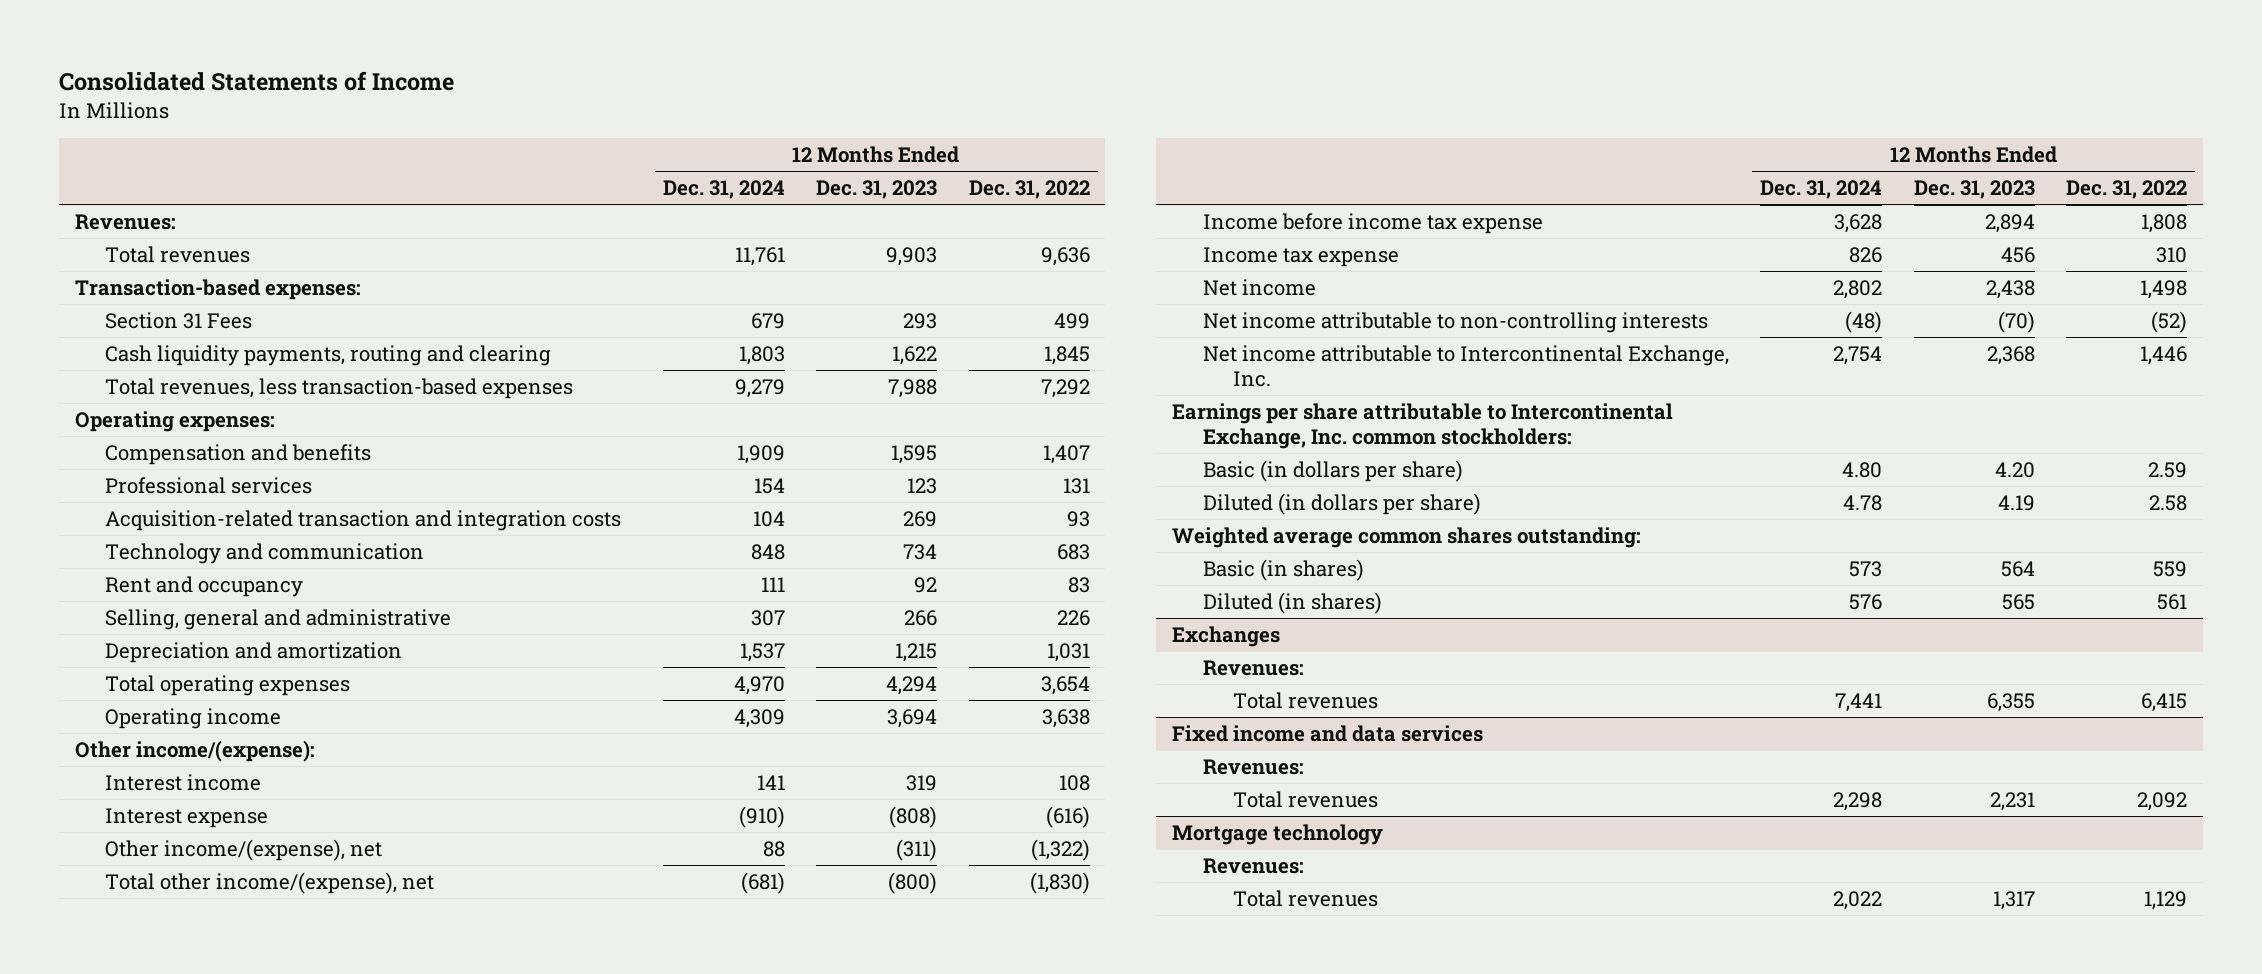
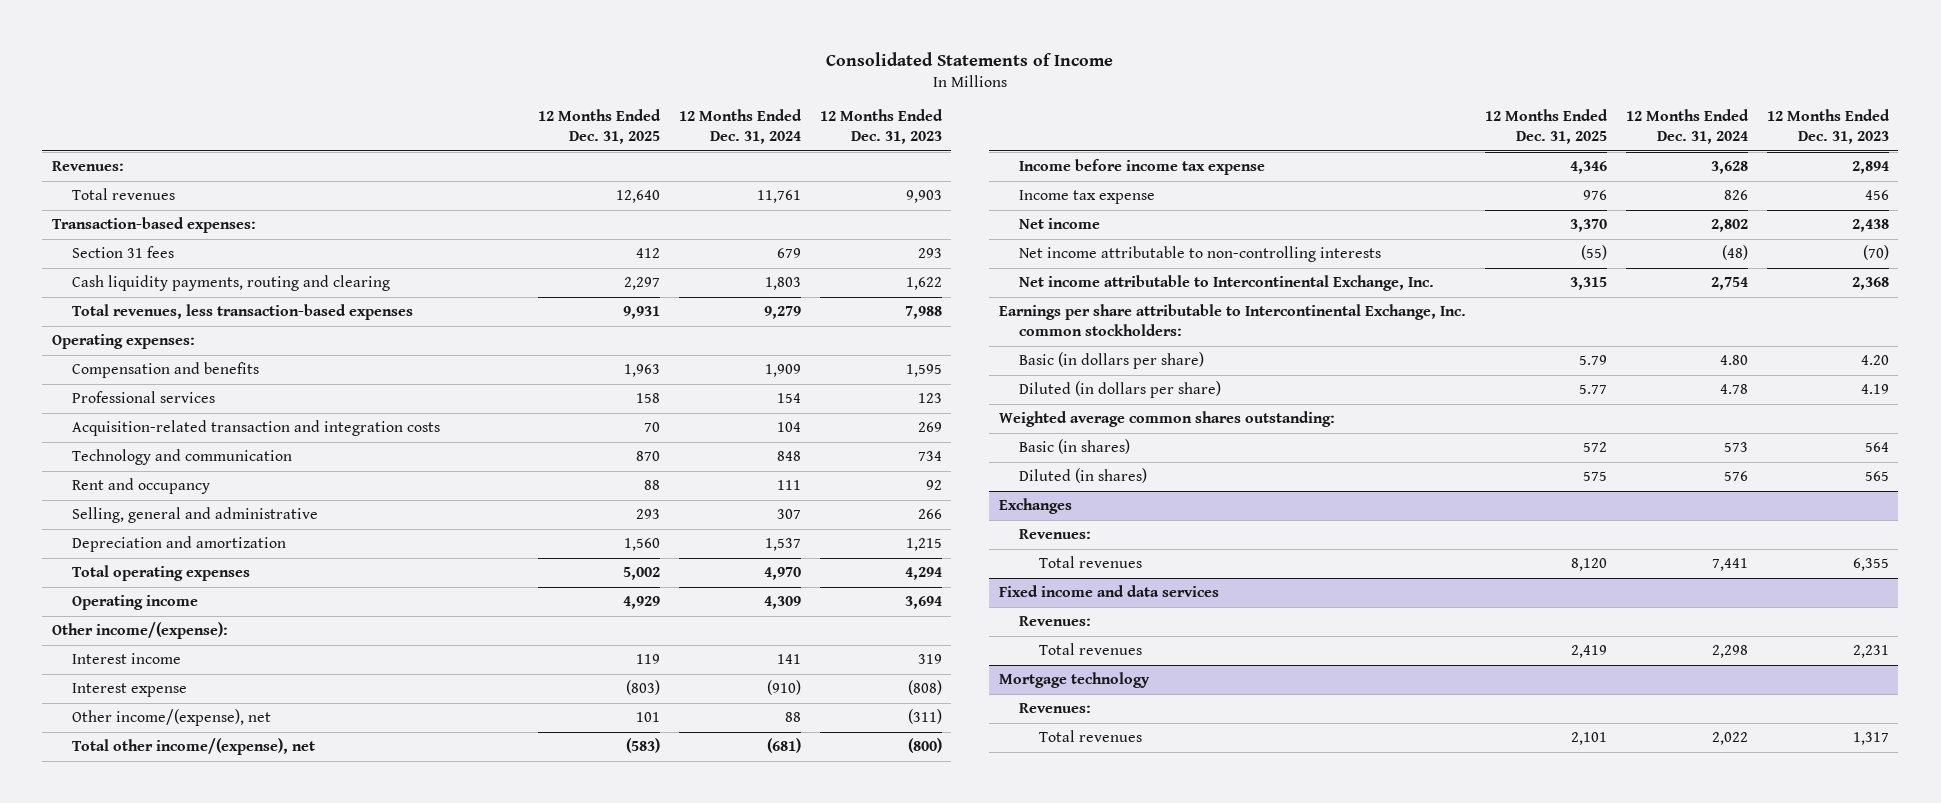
- | 12 Months Ended Dec. 31, 2024 | 12 Months Ended Dec. 31, 2023 | 12 Months Ended Dec. 31, 2022
+ | 12 Months Ended Dec. 31, 2025 | 12 Months Ended Dec. 31, 2024 | 12 Months Ended Dec. 31, 2023
- Section 31 Fees | 679 | 293 | 499
+ Section 31 fees | 412 | 679 | 293

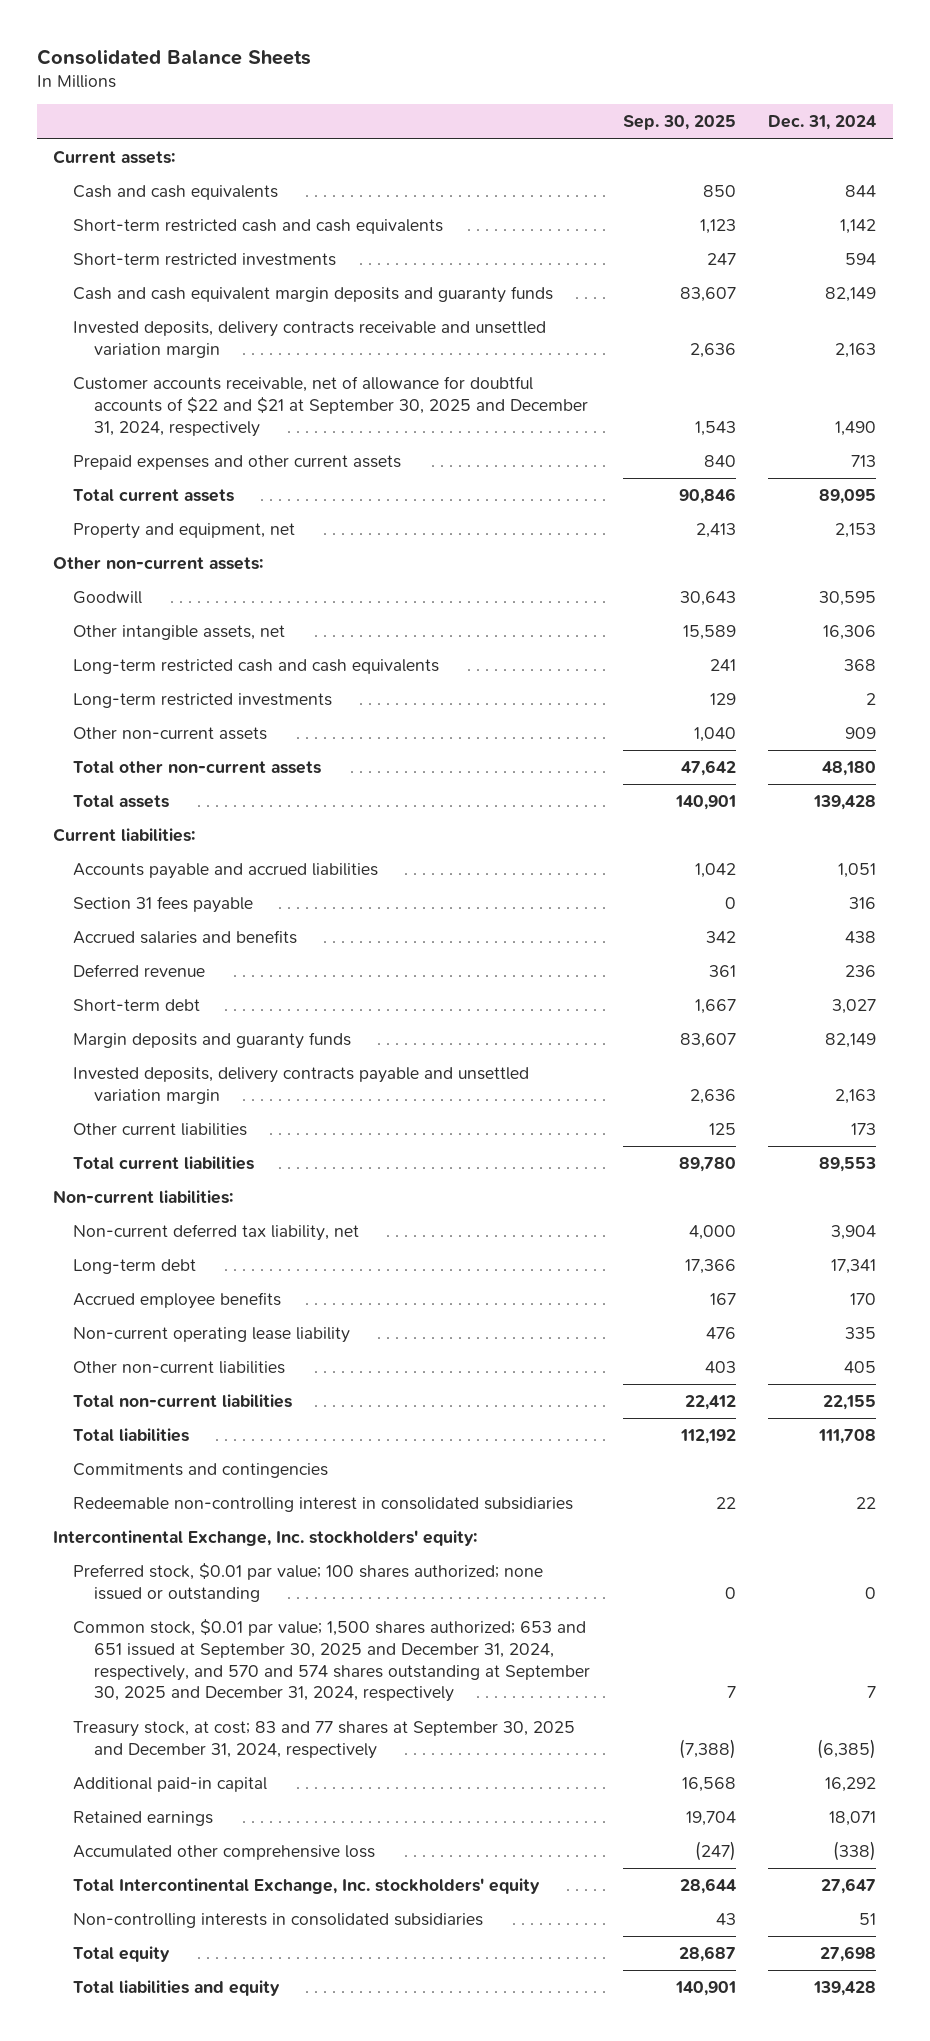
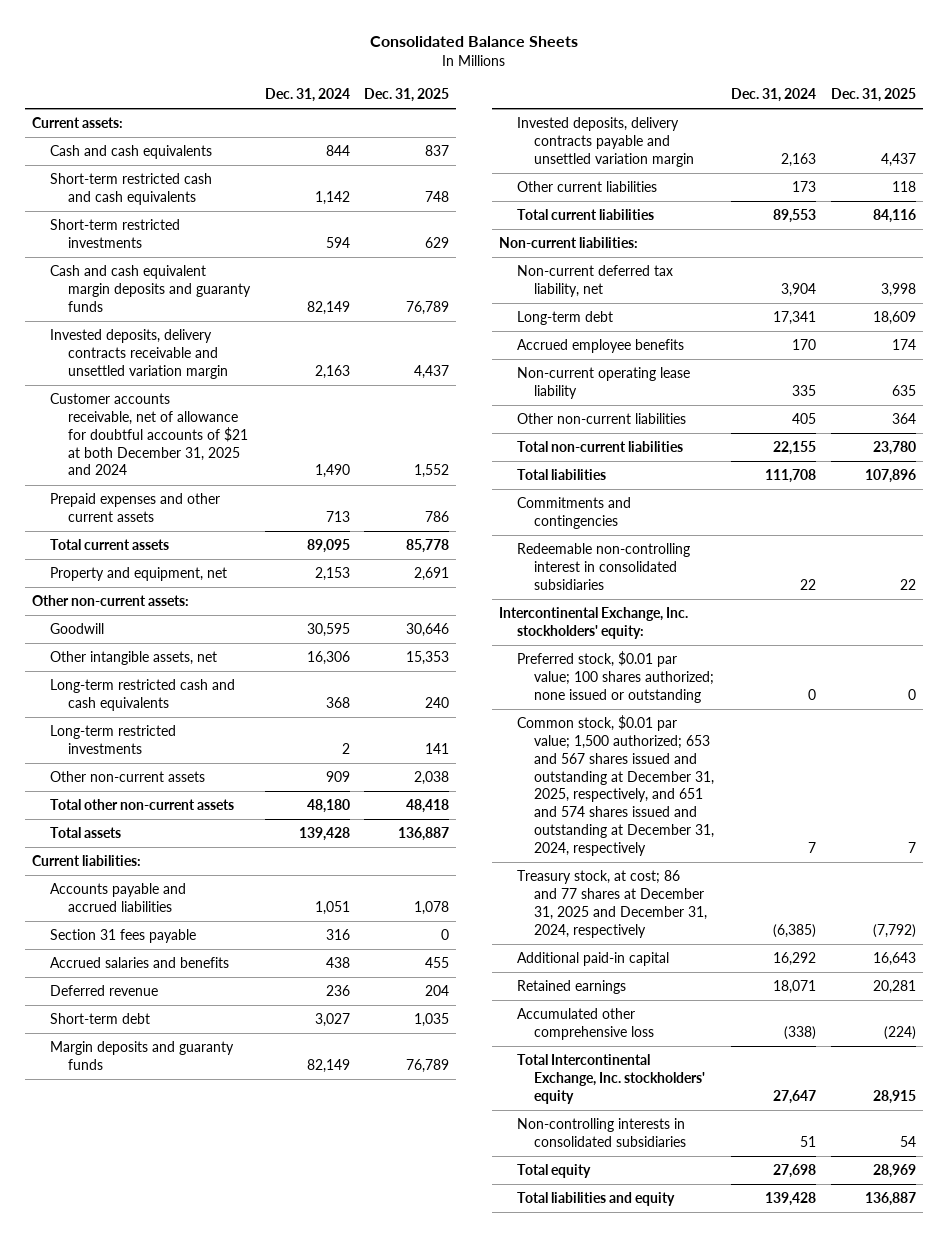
- | Sep. 30, 2025 | Dec. 31, 2024
+ | Dec. 31, 2024 | Dec. 31, 2025
- Customer accounts receivable, net of allowance for doubtful accounts of $22 and $21 at September 30, 2025 and December 31, 2024, respectively | 1,543 | 1,490
+ Customer accounts receivable, net of allowance for doubtful accounts of $21 at both December 31, 2025 and 2024 | 1,490 | 1,552
- Common stock, $0.01 par value; 1,500 shares authorized; 653 and 651 issued at September 30, 2025 and December 31, 2024, respectively, and 570 and 574 shares outstanding at September 30, 2025 and December 31, 2024, respectively | 7 | 7
- Treasury stock, at cost; 83 and 77 shares at September 30, 2025 and December 31, 2024, respectively | (7,388) | (6,385)
+ Common stock, $0.01 par value; 1,500 authorized; 653 and 567 shares issued and outstanding at December 31, 2025, respectively, and 651 and 574 shares issued and outstanding at December 31, 2024, respectively | 7 | 7
+ Treasury stock, at cost; 86 and 77 shares at December 31, 2025 and December 31, 2024, respectively | (6,385) | (7,792)

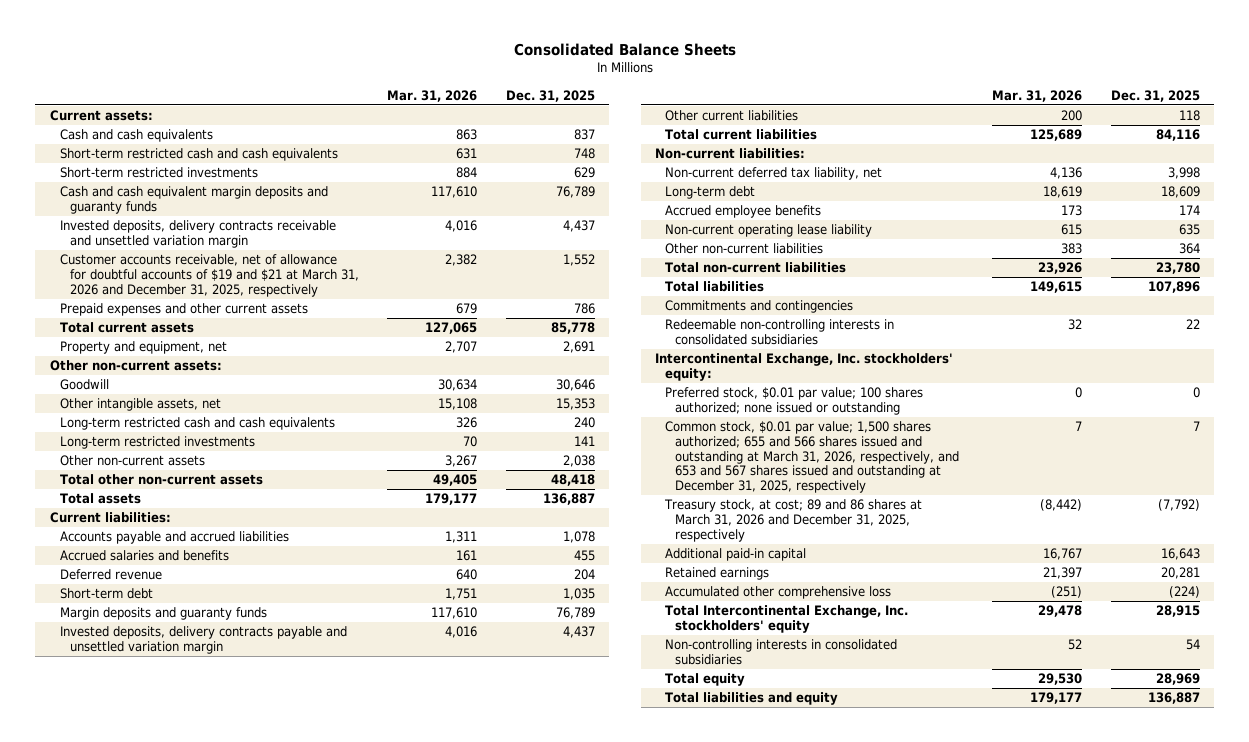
- | Dec. 31, 2024 | Dec. 31, 2025
+ | Mar. 31, 2026 | Dec. 31, 2025
- Customer accounts receivable, net of allowance for doubtful accounts of $21 at both December 31, 2025 and 2024 | 1,490 | 1,552
+ Customer accounts receivable, net of allowance for doubtful accounts of $19 and $21 at March 31, 2026 and December 31, 2025, respectively | 2,382 | 1,552
- Section 31 fees payable | 316 | 0
- Redeemable non-controlling interest in consolidated subsidiaries | 22 | 22
+ Redeemable non-controlling interests in consolidated subsidiaries | 32 | 22
- Common stock, $0.01 par value; 1,500 authorized; 653 and 567 shares issued and outstanding at December 31, 2025, respectively, and 651 and 574 shares issued and outstanding at December 31, 2024, respectively | 7 | 7
- Treasury stock, at cost; 86 and 77 shares at December 31, 2025 and December 31, 2024, respectively | (6,385) | (7,792)
+ Common stock, $0.01 par value; 1,500 shares authorized; 655 and 566 shares issued and outstanding at March 31, 2026, respectively, and 653 and 567 shares issued and outstanding at December 31, 2025, respectively | 7 | 7
+ Treasury stock, at cost; 89 and 86 shares at March 31, 2026 and December 31, 2025, respectively | (8,442) | (7,792)

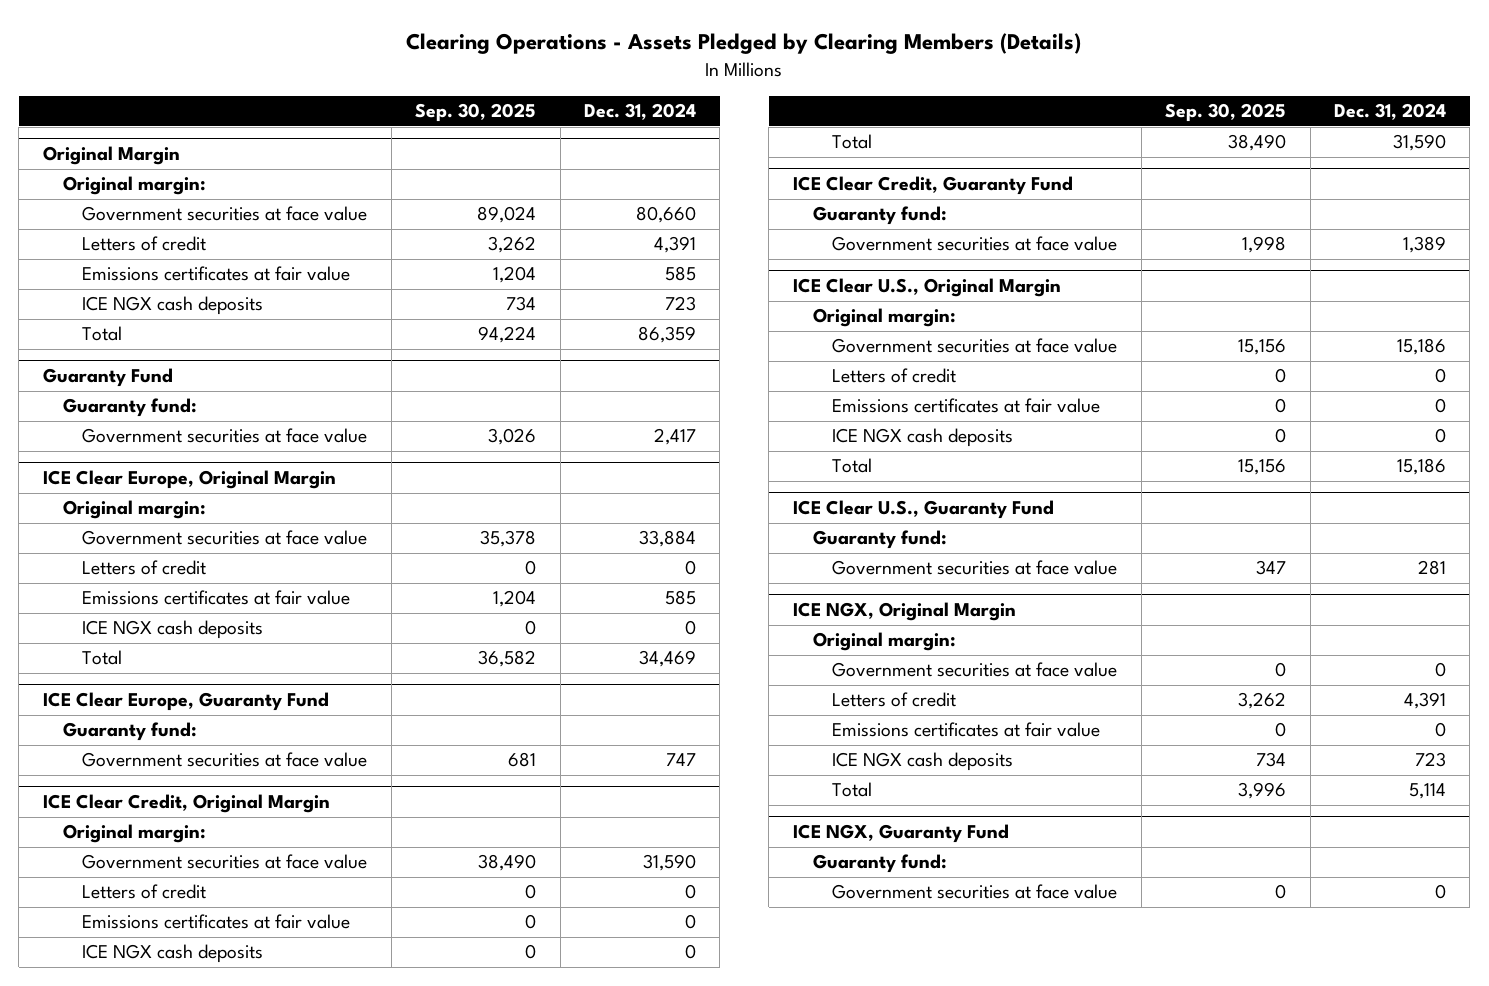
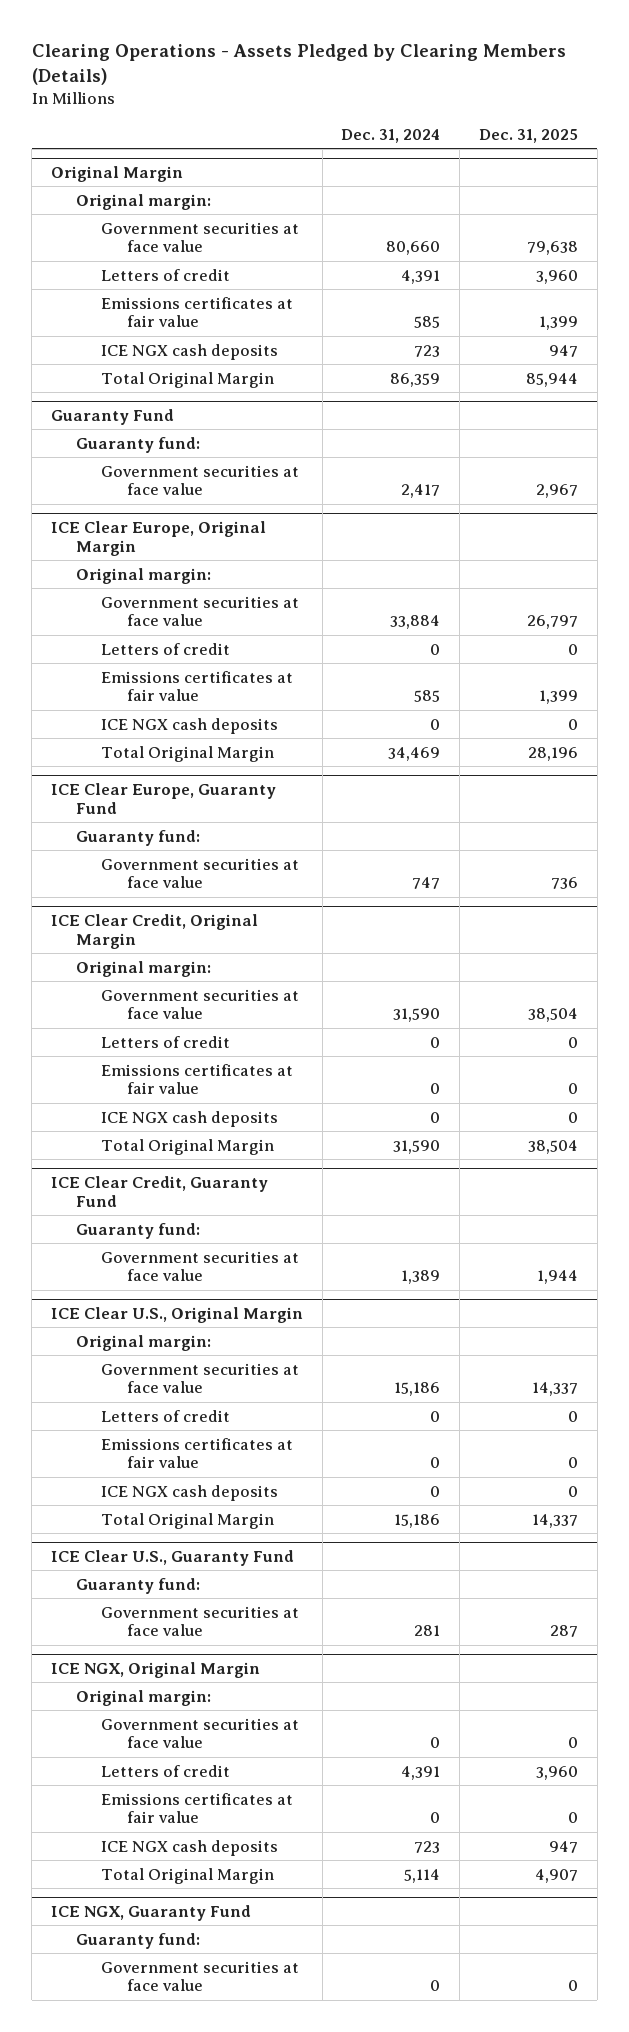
- | Sep. 30, 2025 | Dec. 31, 2024
+ | Dec. 31, 2024 | Dec. 31, 2025
@ Original Margin
- Total | 94,224 | 86,359
+ Total Original Margin | 86,359 | 85,944
@ ICE Clear Europe, Original Margin
- Total | 36,582 | 34,469
+ Total Original Margin | 34,469 | 28,196
@ ICE Clear Credit, Original Margin
- Total | 38,490 | 31,590
+ Total Original Margin | 31,590 | 38,504
@ ICE Clear U.S., Original Margin
- Total | 15,156 | 15,186
+ Total Original Margin | 15,186 | 14,337
@ ICE NGX, Original Margin
- Total | 3,996 | 5,114
+ Total Original Margin | 5,114 | 4,907

